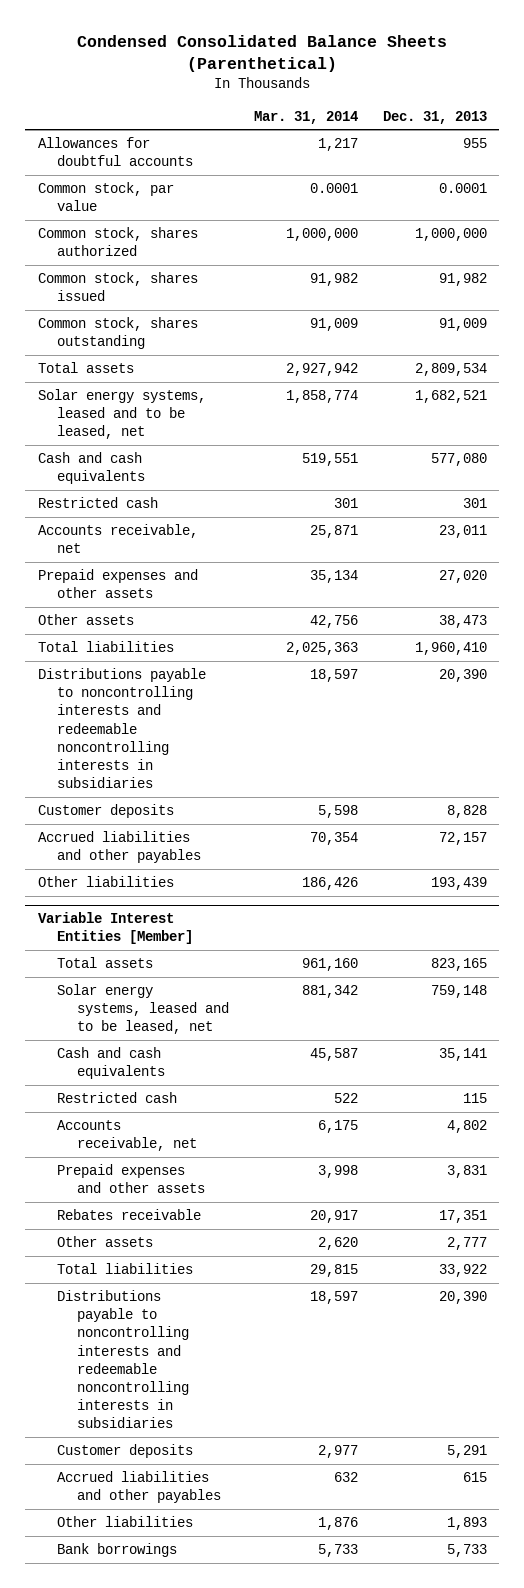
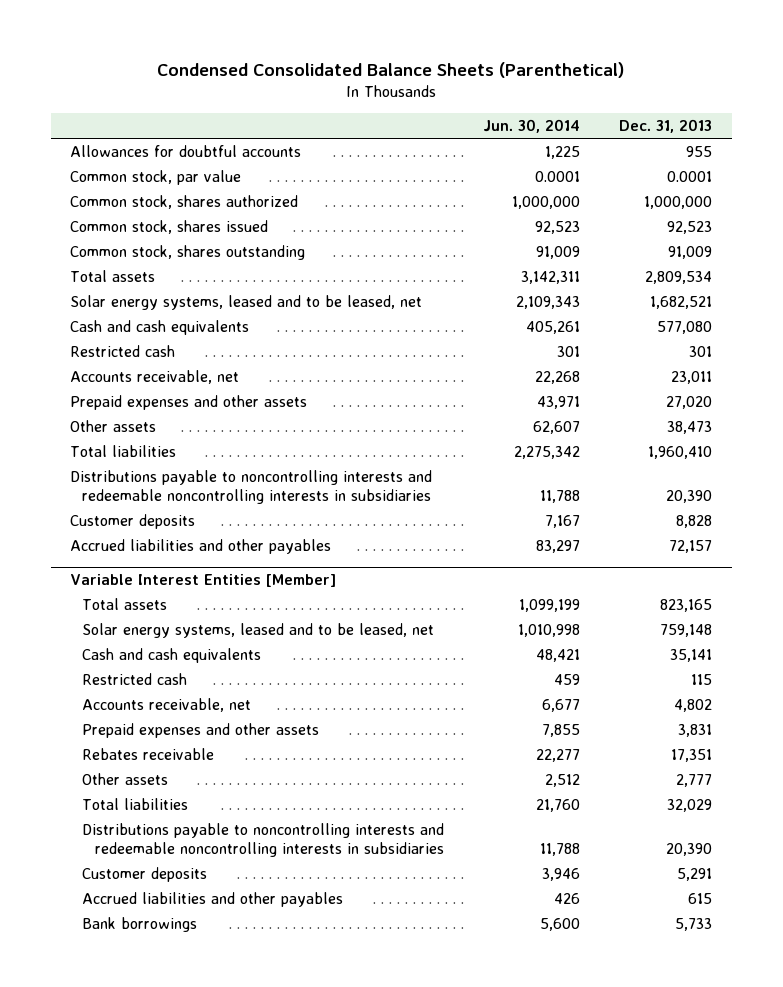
- | Mar. 31, 2014 | Dec. 31, 2013
+ | Jun. 30, 2014 | Dec. 31, 2013
- Common stock, shares issued | 91,982 | 91,982
+ Common stock, shares issued | 92,523 | 92,523
- Other liabilities | 186,426 | 193,439
@ Variable Interest Entities [Member]
- Total liabilities | 29,815 | 33,922
+ Total liabilities | 21,760 | 32,029
- Other liabilities | 1,876 | 1,893

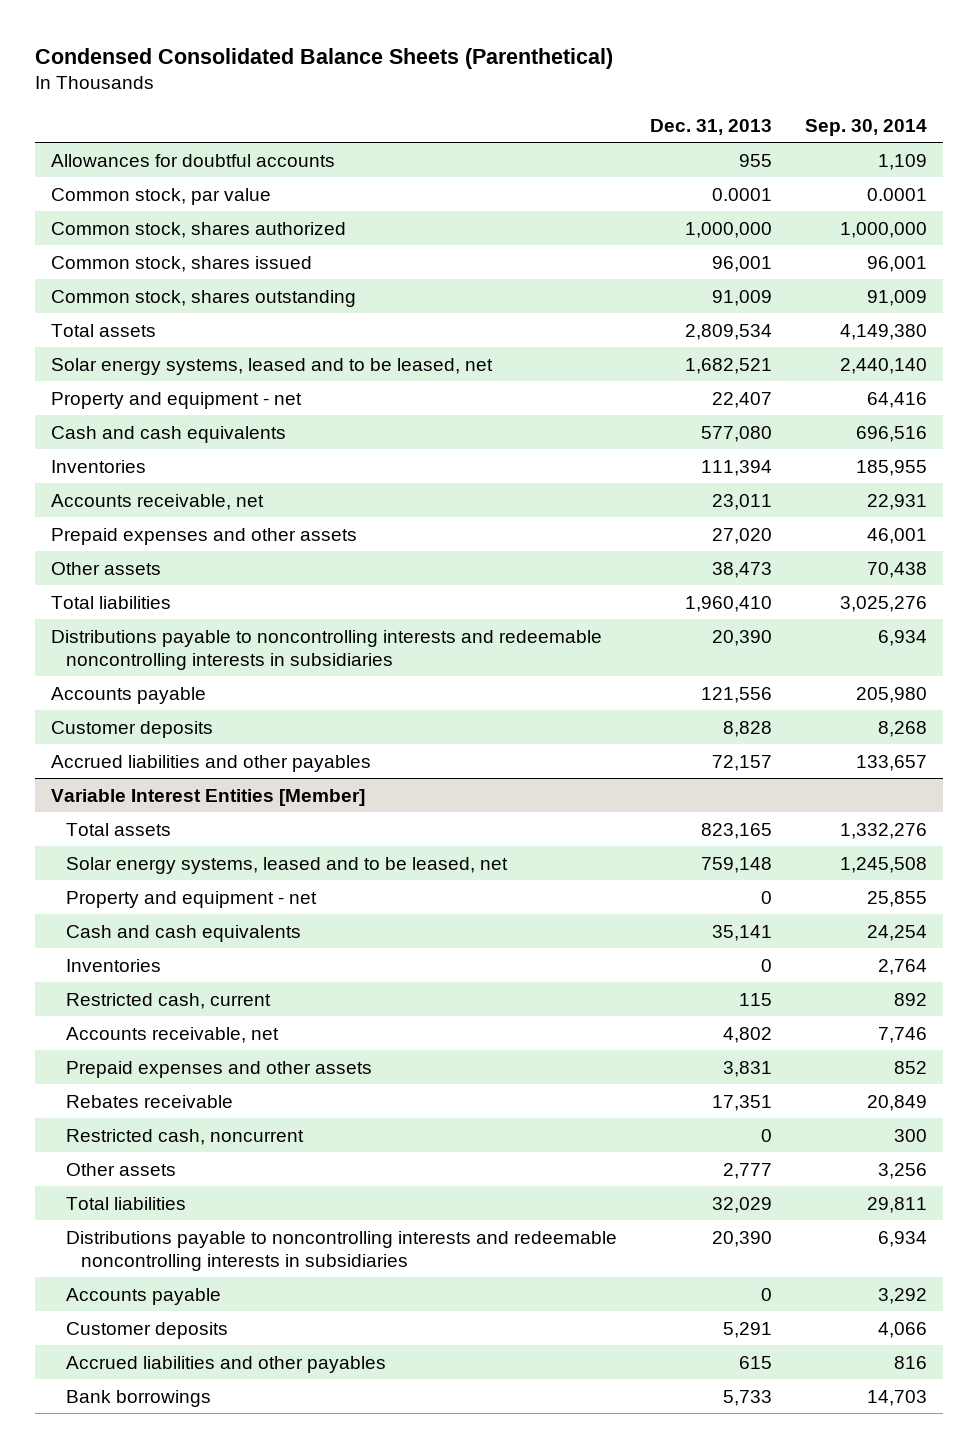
- | Jun. 30, 2014 | Dec. 31, 2013
+ | Dec. 31, 2013 | Sep. 30, 2014
- Common stock, shares issued | 92,523 | 92,523
+ Common stock, shares issued | 96,001 | 96,001
+ Property and equipment - net | 22,407 | 64,416
- Restricted cash | 301 | 301
+ Inventories | 111,394 | 185,955
+ Accounts payable | 121,556 | 205,980
@ Variable Interest Entities [Member]
+ Property and equipment - net | 0 | 25,855
- Restricted cash | 459 | 115
+ Inventories | 0 | 2,764
+ Restricted cash, current | 115 | 892
+ Restricted cash, noncurrent | 0 | 300
+ Accounts payable | 0 | 3,292

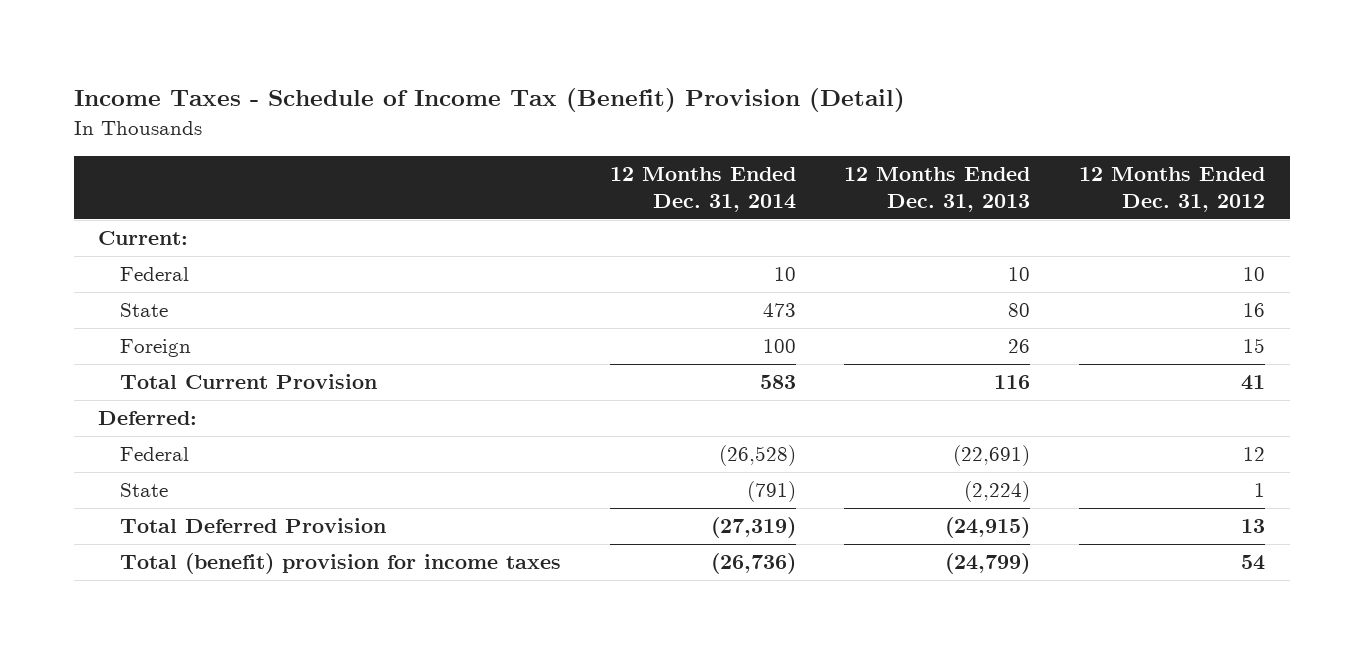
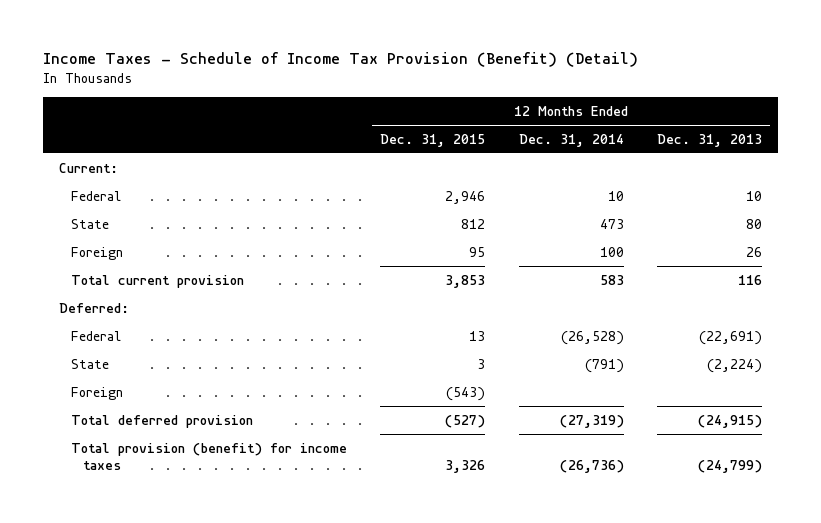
- Income Taxes - Schedule of Income Tax (Benefit) Provision (Detail)
+ Income Taxes - Schedule of Income Tax Provision (Benefit) (Detail)
- | 12 Months Ended Dec. 31, 2014 | 12 Months Ended Dec. 31, 2013 | 12 Months Ended Dec. 31, 2012
+ | 12 Months Ended Dec. 31, 2015 | 12 Months Ended Dec. 31, 2014 | 12 Months Ended Dec. 31, 2013
- Total Current Provision | 583 | 116 | 41
+ Total current provision | 3,853 | 583 | 116
- Total Deferred Provision | (27,319) | (24,915) | 13
- Total (benefit) provision for income taxes | (26,736) | (24,799) | 54
+ Foreign | (543) | |
+ Total deferred provision | (527) | (27,319) | (24,915)
+ Total provision (benefit) for income taxes | 3,326 | (26,736) | (24,799)

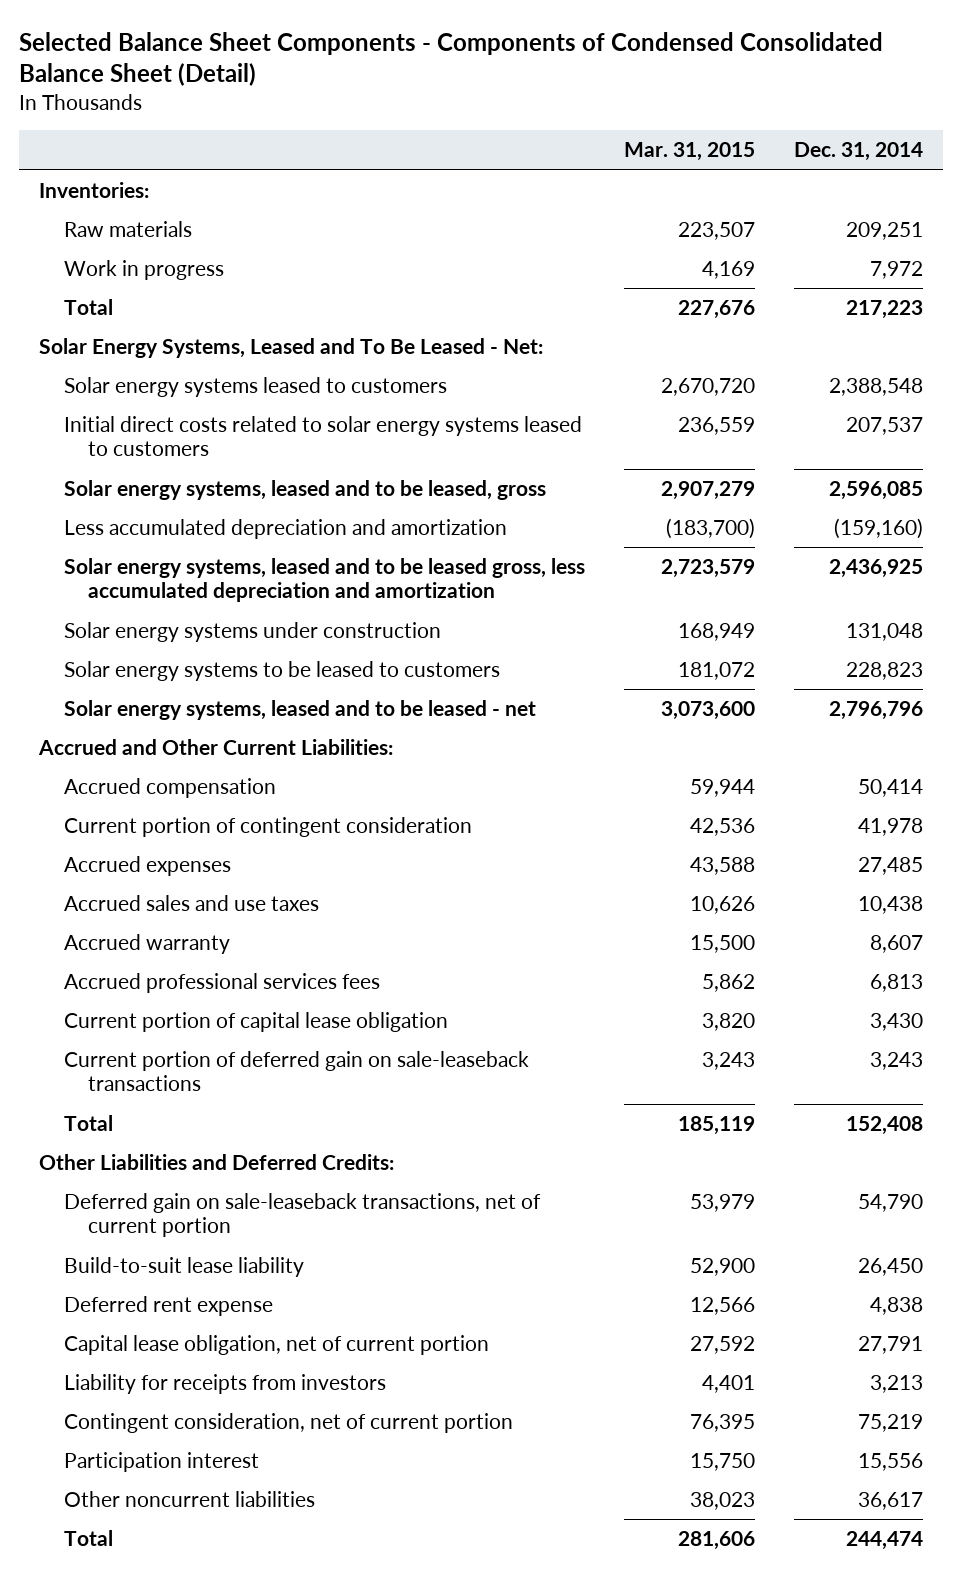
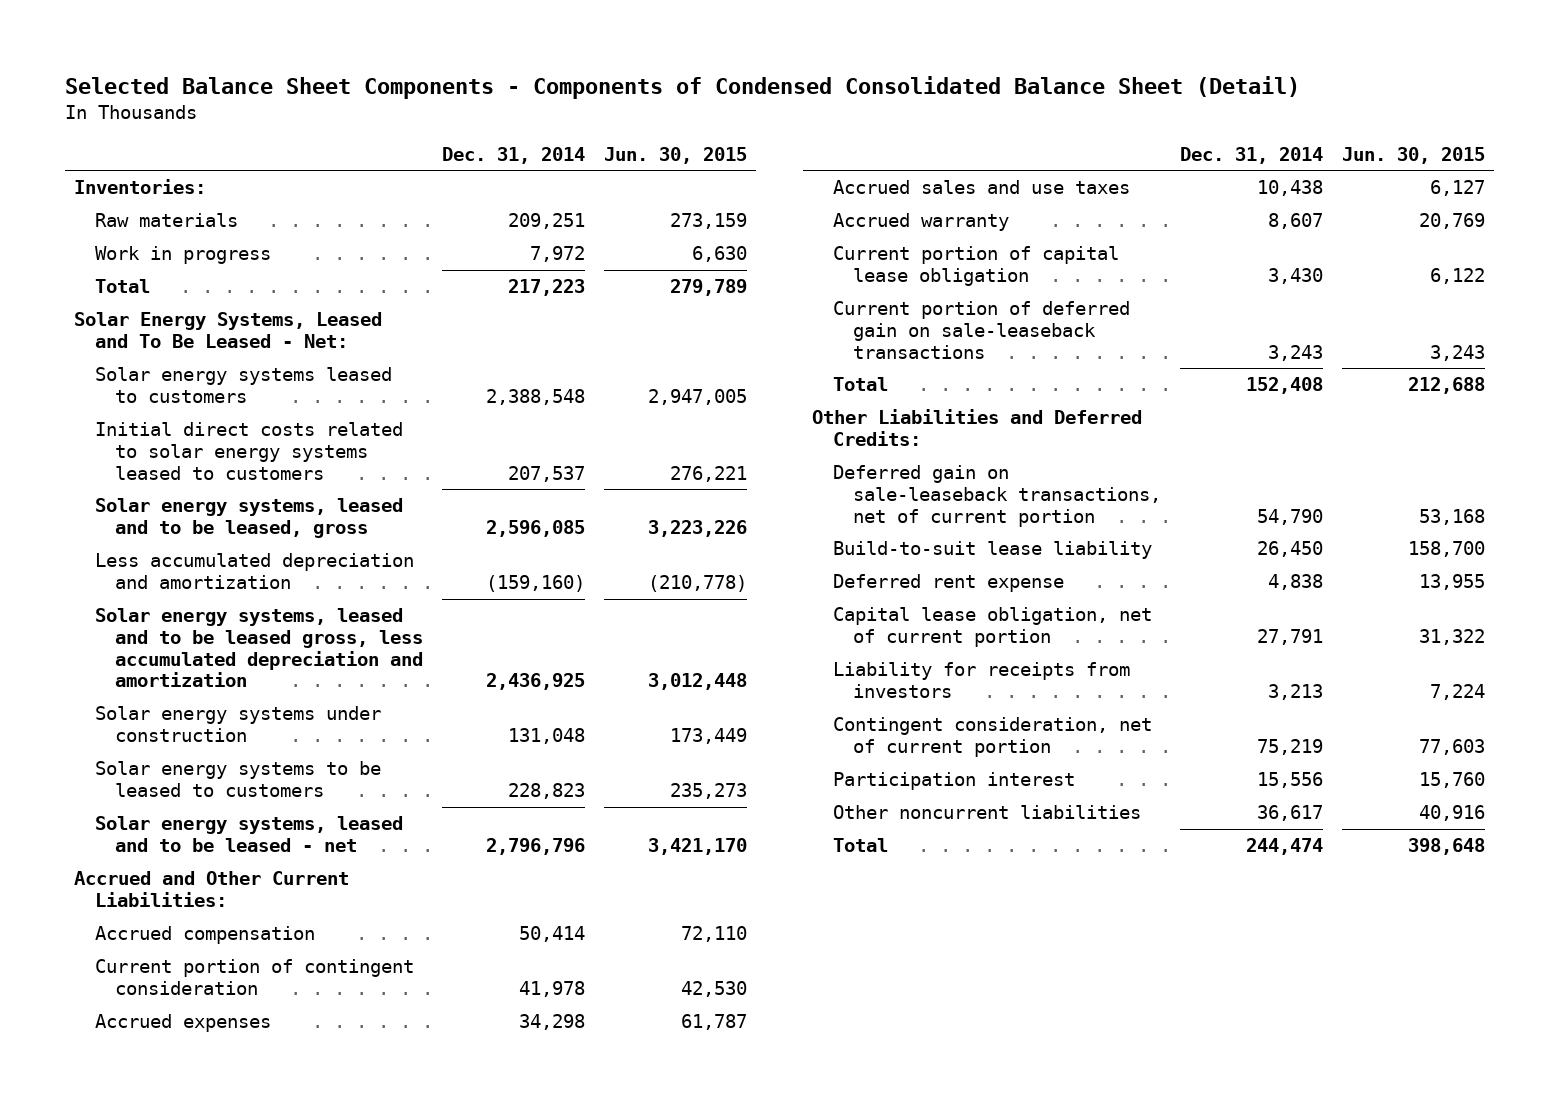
- | Mar. 31, 2015 | Dec. 31, 2014
+ | Dec. 31, 2014 | Jun. 30, 2015
- Accrued expenses | 43,588 | 27,485
+ Accrued expenses | 34,298 | 61,787
- Accrued professional services fees | 5,862 | 6,813

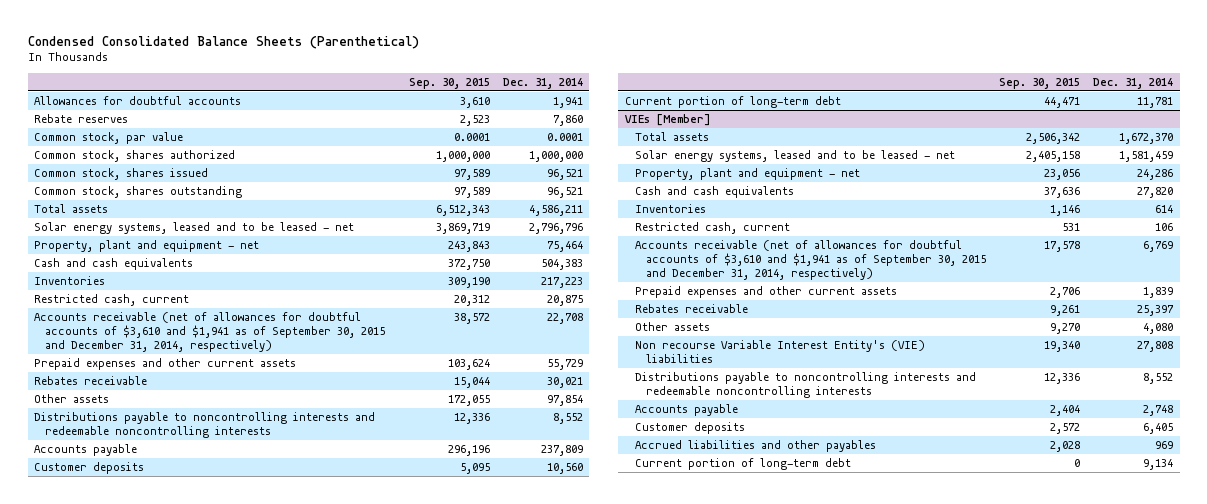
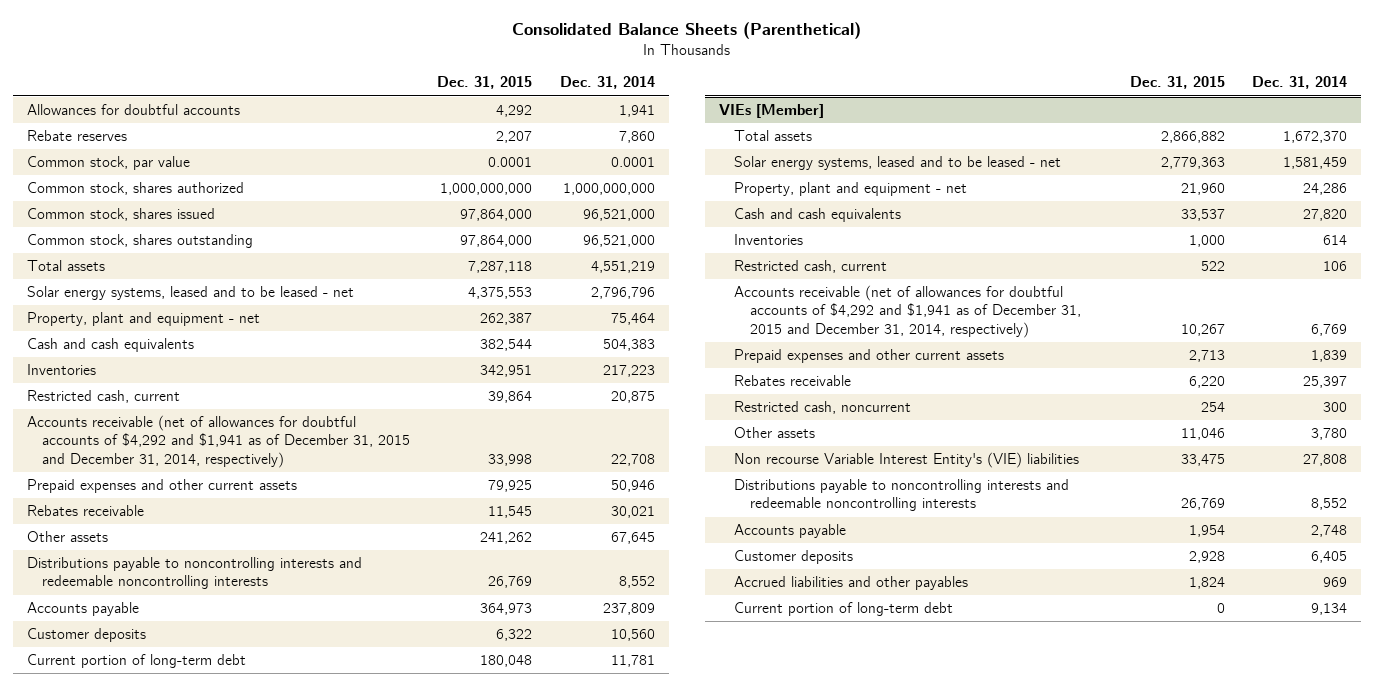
- Condensed Consolidated Balance Sheets (Parenthetical)
+ Consolidated Balance Sheets (Parenthetical)
- | Sep. 30, 2015 | Dec. 31, 2014
+ | Dec. 31, 2015 | Dec. 31, 2014
- Common stock, shares authorized | 1,000,000 | 1,000,000
- Common stock, shares issued | 97,589 | 96,521
- Common stock, shares outstanding | 97,589 | 96,521
- Total assets | 6,512,343 | 4,586,211
+ Common stock, shares authorized | 1,000,000,000 | 1,000,000,000
+ Common stock, shares issued | 97,864,000 | 96,521,000
+ Common stock, shares outstanding | 97,864,000 | 96,521,000
+ Total assets | 7,287,118 | 4,551,219
- Accounts receivable (net of allowances for doubtful accounts of $3,610 and $1,941 as of September 30, 2015 and December 31, 2014, respectively) | 38,572 | 22,708
- Prepaid expenses and other current assets | 103,624 | 55,729
+ Accounts receivable (net of allowances for doubtful accounts of $4,292 and $1,941 as of December 31, 2015 and December 31, 2014, respectively) | 33,998 | 22,708
+ Prepaid expenses and other current assets | 79,925 | 50,946
- Other assets | 172,055 | 97,854
+ Other assets | 241,262 | 67,645
@ VIEs [Member]
- Accounts receivable (net of allowances for doubtful accounts of $3,610 and $1,941 as of September 30, 2015 and December 31, 2014, respectively) | 17,578 | 6,769
+ Accounts receivable (net of allowances for doubtful accounts of $4,292 and $1,941 as of December 31, 2015 and December 31, 2014, respectively) | 10,267 | 6,769
- Other assets | 9,270 | 4,080
+ Restricted cash, noncurrent | 254 | 300
+ Other assets | 11,046 | 3,780

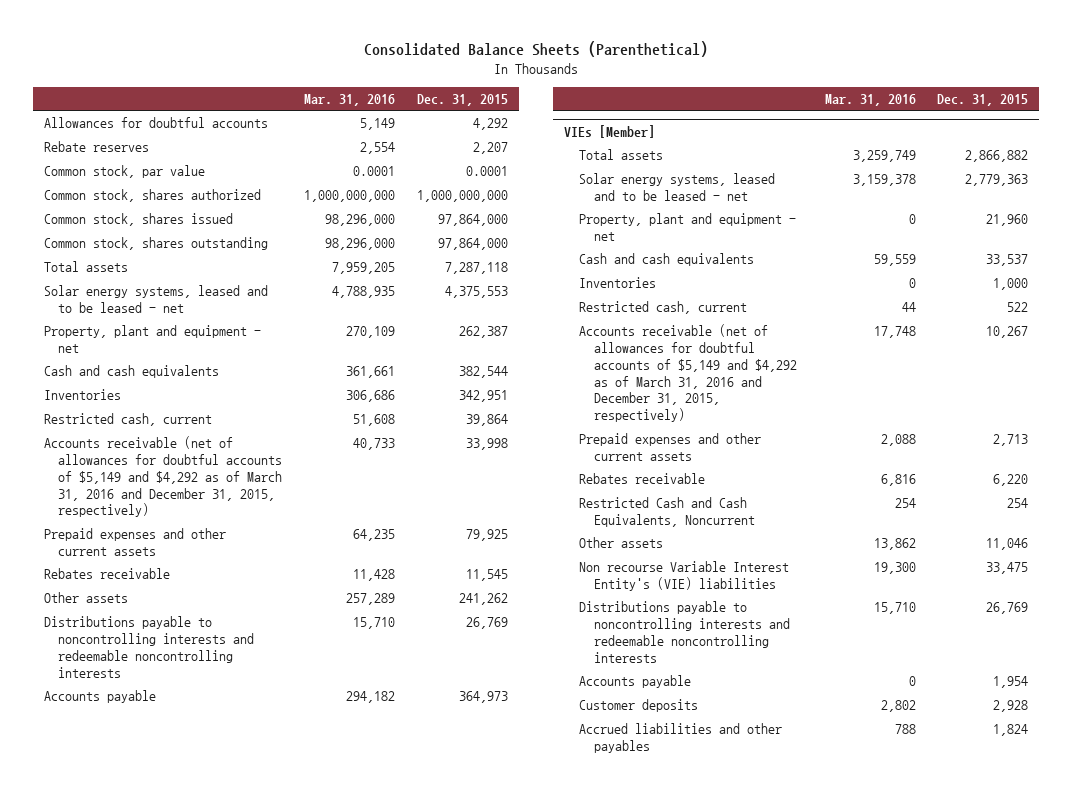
- | Dec. 31, 2015 | Dec. 31, 2014
+ | Mar. 31, 2016 | Dec. 31, 2015
- Accounts receivable (net of allowances for doubtful accounts of $4,292 and $1,941 as of December 31, 2015 and December 31, 2014, respectively) | 33,998 | 22,708
+ Accounts receivable (net of allowances for doubtful accounts of $5,149 and $4,292 as of March 31, 2016 and December 31, 2015, respectively) | 40,733 | 33,998
- Customer deposits | 6,322 | 10,560
- Current portion of long-term debt | 180,048 | 11,781
@ VIEs [Member]
- Accounts receivable (net of allowances for doubtful accounts of $4,292 and $1,941 as of December 31, 2015 and December 31, 2014, respectively) | 10,267 | 6,769
+ Accounts receivable (net of allowances for doubtful accounts of $5,149 and $4,292 as of March 31, 2016 and December 31, 2015, respectively) | 17,748 | 10,267
- Restricted cash, noncurrent | 254 | 300
+ Restricted Cash and Cash Equivalents, Noncurrent | 254 | 254
- Current portion of long-term debt | 0 | 9,134

